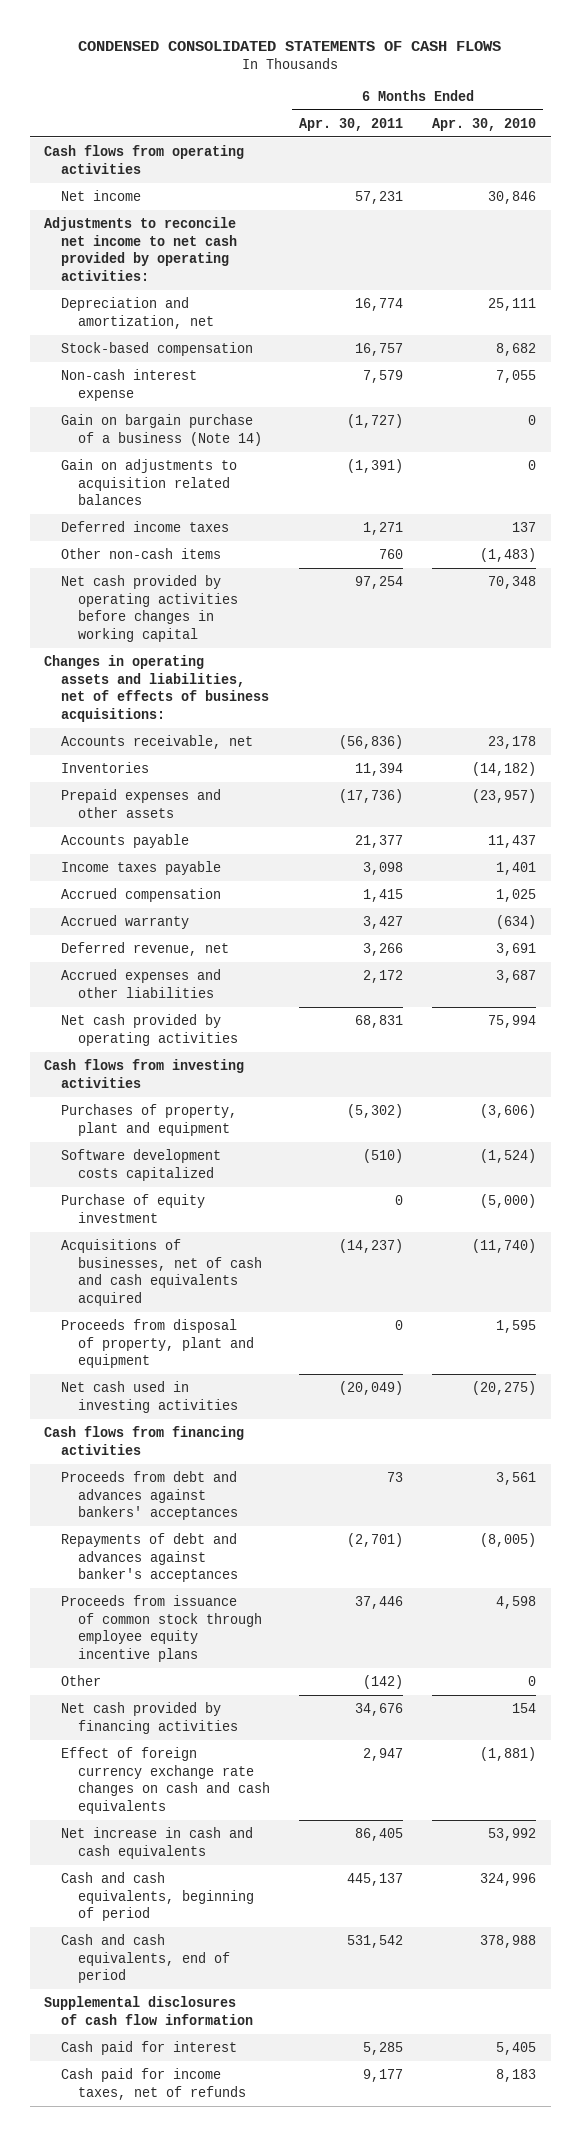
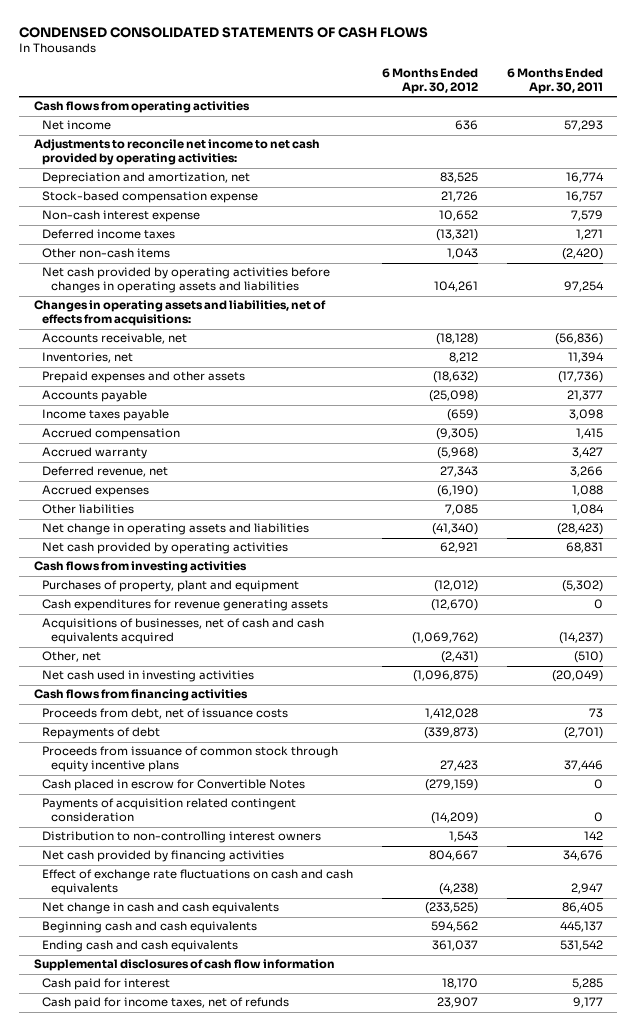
- | 6 Months Ended Apr. 30, 2011 | 6 Months Ended Apr. 30, 2010
+ | 6 Months Ended Apr. 30, 2012 | 6 Months Ended Apr. 30, 2011
- Net income | 57,231 | 30,846
+ Net income | 636 | 57,293
- Stock-based compensation | 16,757 | 8,682
+ Stock-based compensation expense | 21,726 | 16,757
- Gain on bargain purchase of a business (Note 14) | (1,727) | 0
- Gain on adjustments to acquisition related balances | (1,391) | 0
- Other non-cash items | 760 | (1,483)
- Net cash provided by operating activities before changes in working capital | 97,254 | 70,348
- Changes in operating assets and liabilities, net of effects of business acquisitions:
+ Other non-cash items | 1,043 | (2,420)
+ Net cash provided by operating activities before changes in operating assets and liabilities | 104,261 | 97,254
+ Changes in operating assets and liabilities, net of effects from acquisitions:
- Inventories | 11,394 | (14,182)
+ Inventories, net | 8,212 | 11,394
- Accrued expenses and other liabilities | 2,172 | 3,687
+ Accrued expenses | (6,190) | 1,088
+ Other liabilities | 7,085 | 1,084
+ Net change in operating assets and liabilities | (41,340) | (28,423)
- Software development costs capitalized | (510) | (1,524)
- Purchase of equity investment | 0 | (5,000)
+ Cash expenditures for revenue generating assets | (12,670) | 0
- Proceeds from disposal of property, plant and equipment | 0 | 1,595
+ Other, net | (2,431) | (510)
- Proceeds from debt and advances against bankers' acceptances | 73 | 3,561
- Repayments of debt and advances against banker's acceptances | (2,701) | (8,005)
- Proceeds from issuance of common stock through employee equity incentive plans | 37,446 | 4,598
- Other | (142) | 0
+ Proceeds from debt, net of issuance costs | 1,412,028 | 73
+ Repayments of debt | (339,873) | (2,701)
+ Proceeds from issuance of common stock through equity incentive plans | 27,423 | 37,446
+ Cash placed in escrow for Convertible Notes | (279,159) | 0
+ Payments of acquisition related contingent consideration | (14,209) | 0
+ Distribution to non-controlling interest owners | 1,543 | 142
- Effect of foreign currency exchange rate changes on cash and cash equivalents | 2,947 | (1,881)
- Net increase in cash and cash equivalents | 86,405 | 53,992
- Cash and cash equivalents, beginning of period | 445,137 | 324,996
- Cash and cash equivalents, end of period | 531,542 | 378,988
+ Effect of exchange rate fluctuations on cash and cash equivalents | (4,238) | 2,947
+ Net change in cash and cash equivalents | (233,525) | 86,405
+ Beginning cash and cash equivalents | 594,562 | 445,137
+ Ending cash and cash equivalents | 361,037 | 531,542

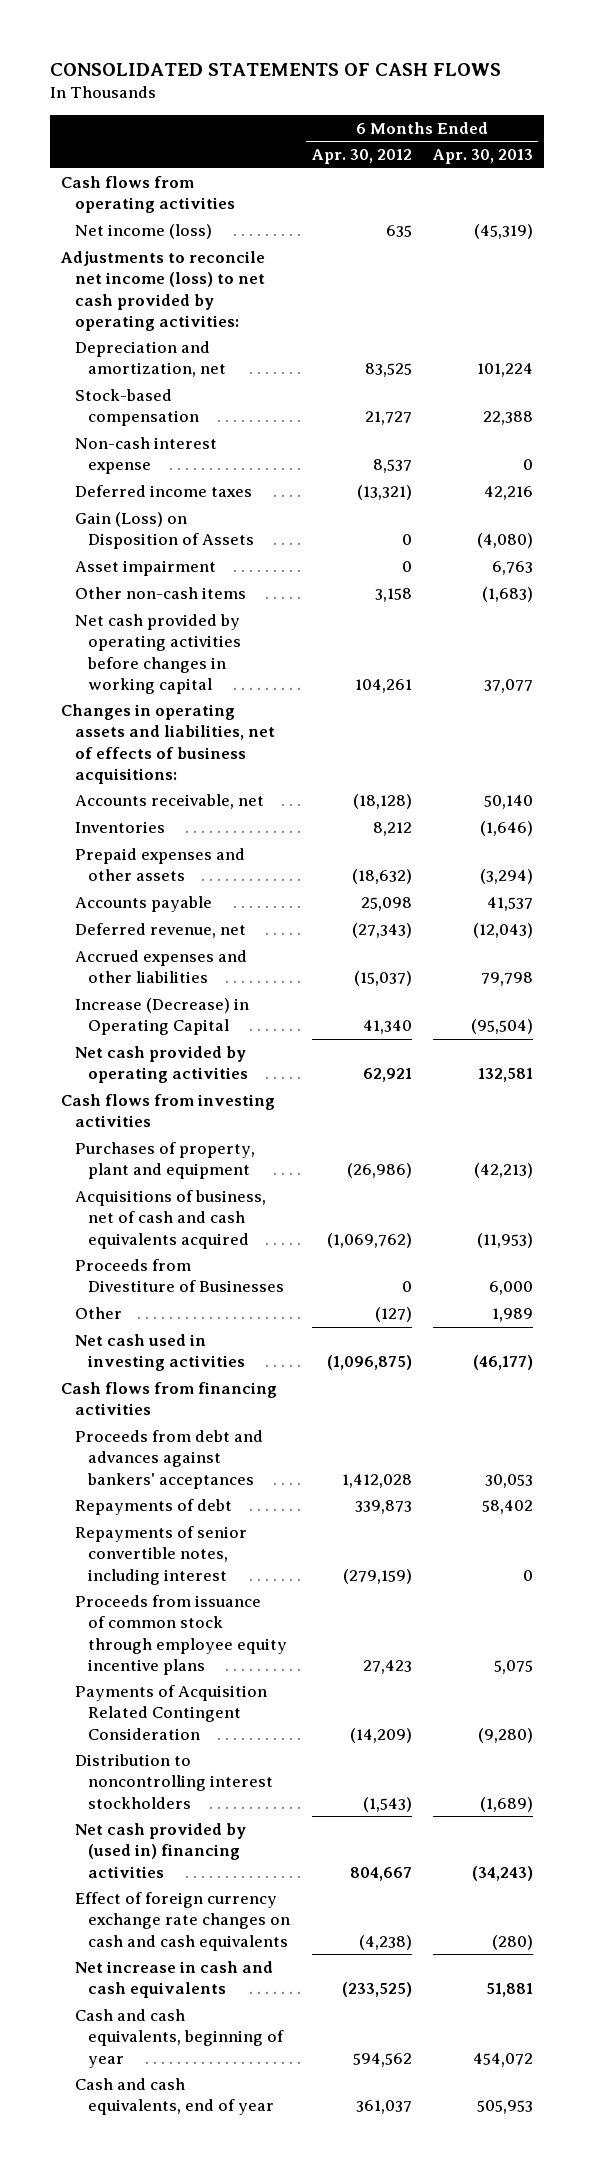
- CONDENSED CONSOLIDATED STATEMENTS OF CASH FLOWS
+ CONSOLIDATED STATEMENTS OF CASH FLOWS
- | 6 Months Ended Apr. 30, 2012 | 6 Months Ended Apr. 30, 2011
+ | 6 Months Ended Apr. 30, 2012 | 6 Months Ended Apr. 30, 2013
- Net income | 636 | 57,293
- Adjustments to reconcile net income to net cash provided by operating activities:
+ Net income (loss) | 635 | (45,319)
+ Adjustments to reconcile net income (loss) to net cash provided by operating activities:
- Stock-based compensation expense | 21,726 | 16,757
- Non-cash interest expense | 10,652 | 7,579
+ Stock-based compensation | 21,727 | 22,388
+ Non-cash interest expense | 8,537 | 0
- Other non-cash items | 1,043 | (2,420)
- Net cash provided by operating activities before changes in operating assets and liabilities | 104,261 | 97,254
- Changes in operating assets and liabilities, net of effects from acquisitions:
+ Gain (Loss) on Disposition of Assets | 0 | (4,080)
+ Asset impairment | 0 | 6,763
+ Other non-cash items | 3,158 | (1,683)
+ Net cash provided by operating activities before changes in working capital | 104,261 | 37,077
+ Changes in operating assets and liabilities, net of effects of business acquisitions:
- Inventories, net | 8,212 | 11,394
+ Inventories | 8,212 | (1,646)
- Accounts payable | (25,098) | 21,377
- Income taxes payable | (659) | 3,098
- Accrued compensation | (9,305) | 1,415
- Accrued warranty | (5,968) | 3,427
- Deferred revenue, net | 27,343 | 3,266
- Accrued expenses | (6,190) | 1,088
- Other liabilities | 7,085 | 1,084
- Net change in operating assets and liabilities | (41,340) | (28,423)
+ Accounts payable | 25,098 | 41,537
+ Deferred revenue, net | (27,343) | (12,043)
+ Accrued expenses and other liabilities | (15,037) | 79,798
+ Increase (Decrease) in Operating Capital | 41,340 | (95,504)
- Purchases of property, plant and equipment | (12,012) | (5,302)
- Cash expenditures for revenue generating assets | (12,670) | 0
- Acquisitions of businesses, net of cash and cash equivalents acquired | (1,069,762) | (14,237)
- Other, net | (2,431) | (510)
+ Purchases of property, plant and equipment | (26,986) | (42,213)
+ Acquisitions of business, net of cash and cash equivalents acquired | (1,069,762) | (11,953)
+ Proceeds from Divestiture of Businesses | 0 | 6,000
+ Other | (127) | 1,989
- Proceeds from debt, net of issuance costs | 1,412,028 | 73
- Repayments of debt | (339,873) | (2,701)
- Proceeds from issuance of common stock through equity incentive plans | 27,423 | 37,446
- Cash placed in escrow for Convertible Notes | (279,159) | 0
- Payments of acquisition related contingent consideration | (14,209) | 0
- Distribution to non-controlling interest owners | 1,543 | 142
- Net cash provided by financing activities | 804,667 | 34,676
- Effect of exchange rate fluctuations on cash and cash equivalents | (4,238) | 2,947
- Net change in cash and cash equivalents | (233,525) | 86,405
- Beginning cash and cash equivalents | 594,562 | 445,137
- Ending cash and cash equivalents | 361,037 | 531,542
- Supplemental disclosures of cash flow information
- Cash paid for interest | 18,170 | 5,285
- Cash paid for income taxes, net of refunds | 23,907 | 9,177
+ Proceeds from debt and advances against bankers' acceptances | 1,412,028 | 30,053
+ Repayments of debt | 339,873 | 58,402
+ Repayments of senior convertible notes, including interest | (279,159) | 0
+ Proceeds from issuance of common stock through employee equity incentive plans | 27,423 | 5,075
+ Payments of Acquisition Related Contingent Consideration | (14,209) | (9,280)
+ Distribution to noncontrolling interest stockholders | (1,543) | (1,689)
+ Net cash provided by (used in) financing activities | 804,667 | (34,243)
+ Effect of foreign currency exchange rate changes on cash and cash equivalents | (4,238) | (280)
+ Net increase in cash and cash equivalents | (233,525) | 51,881
+ Cash and cash equivalents, beginning of year | 594,562 | 454,072
+ Cash and cash equivalents, end of year | 361,037 | 505,953

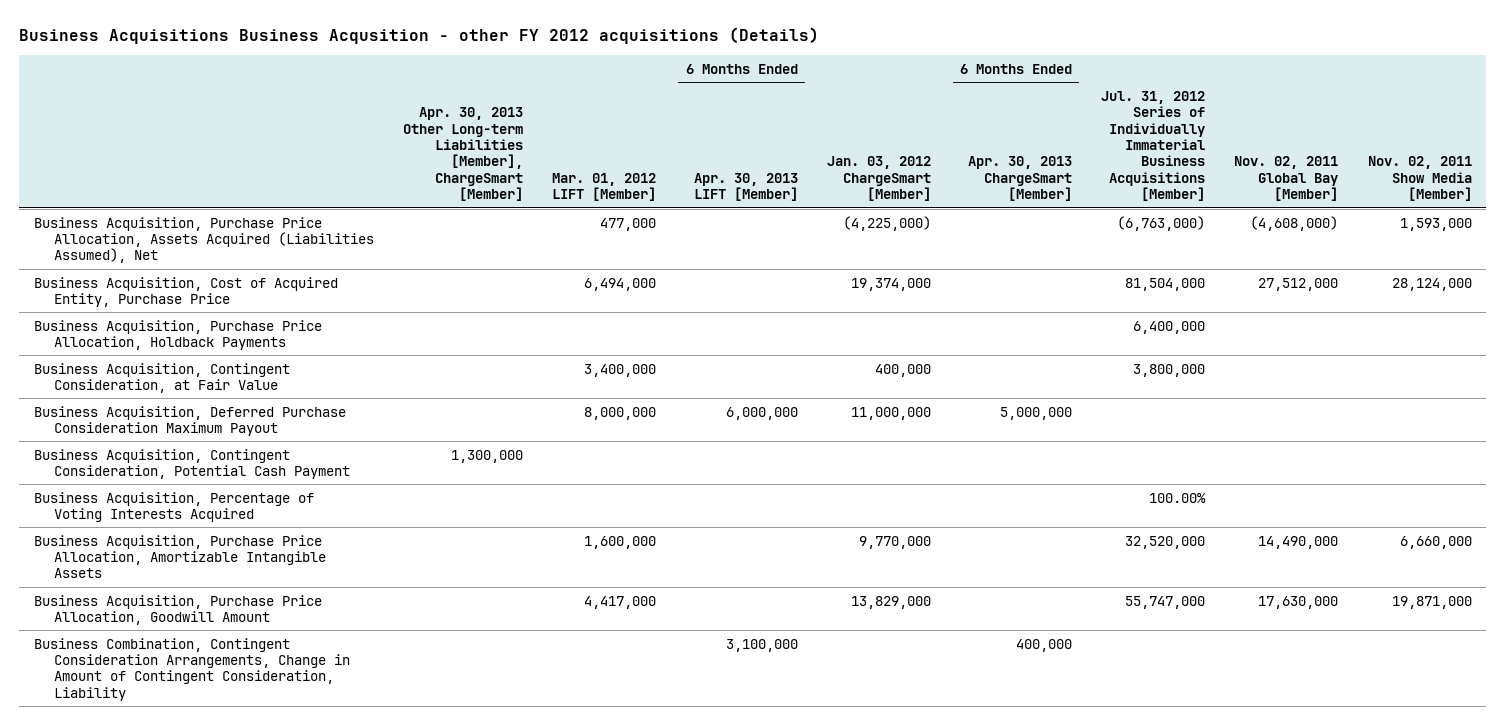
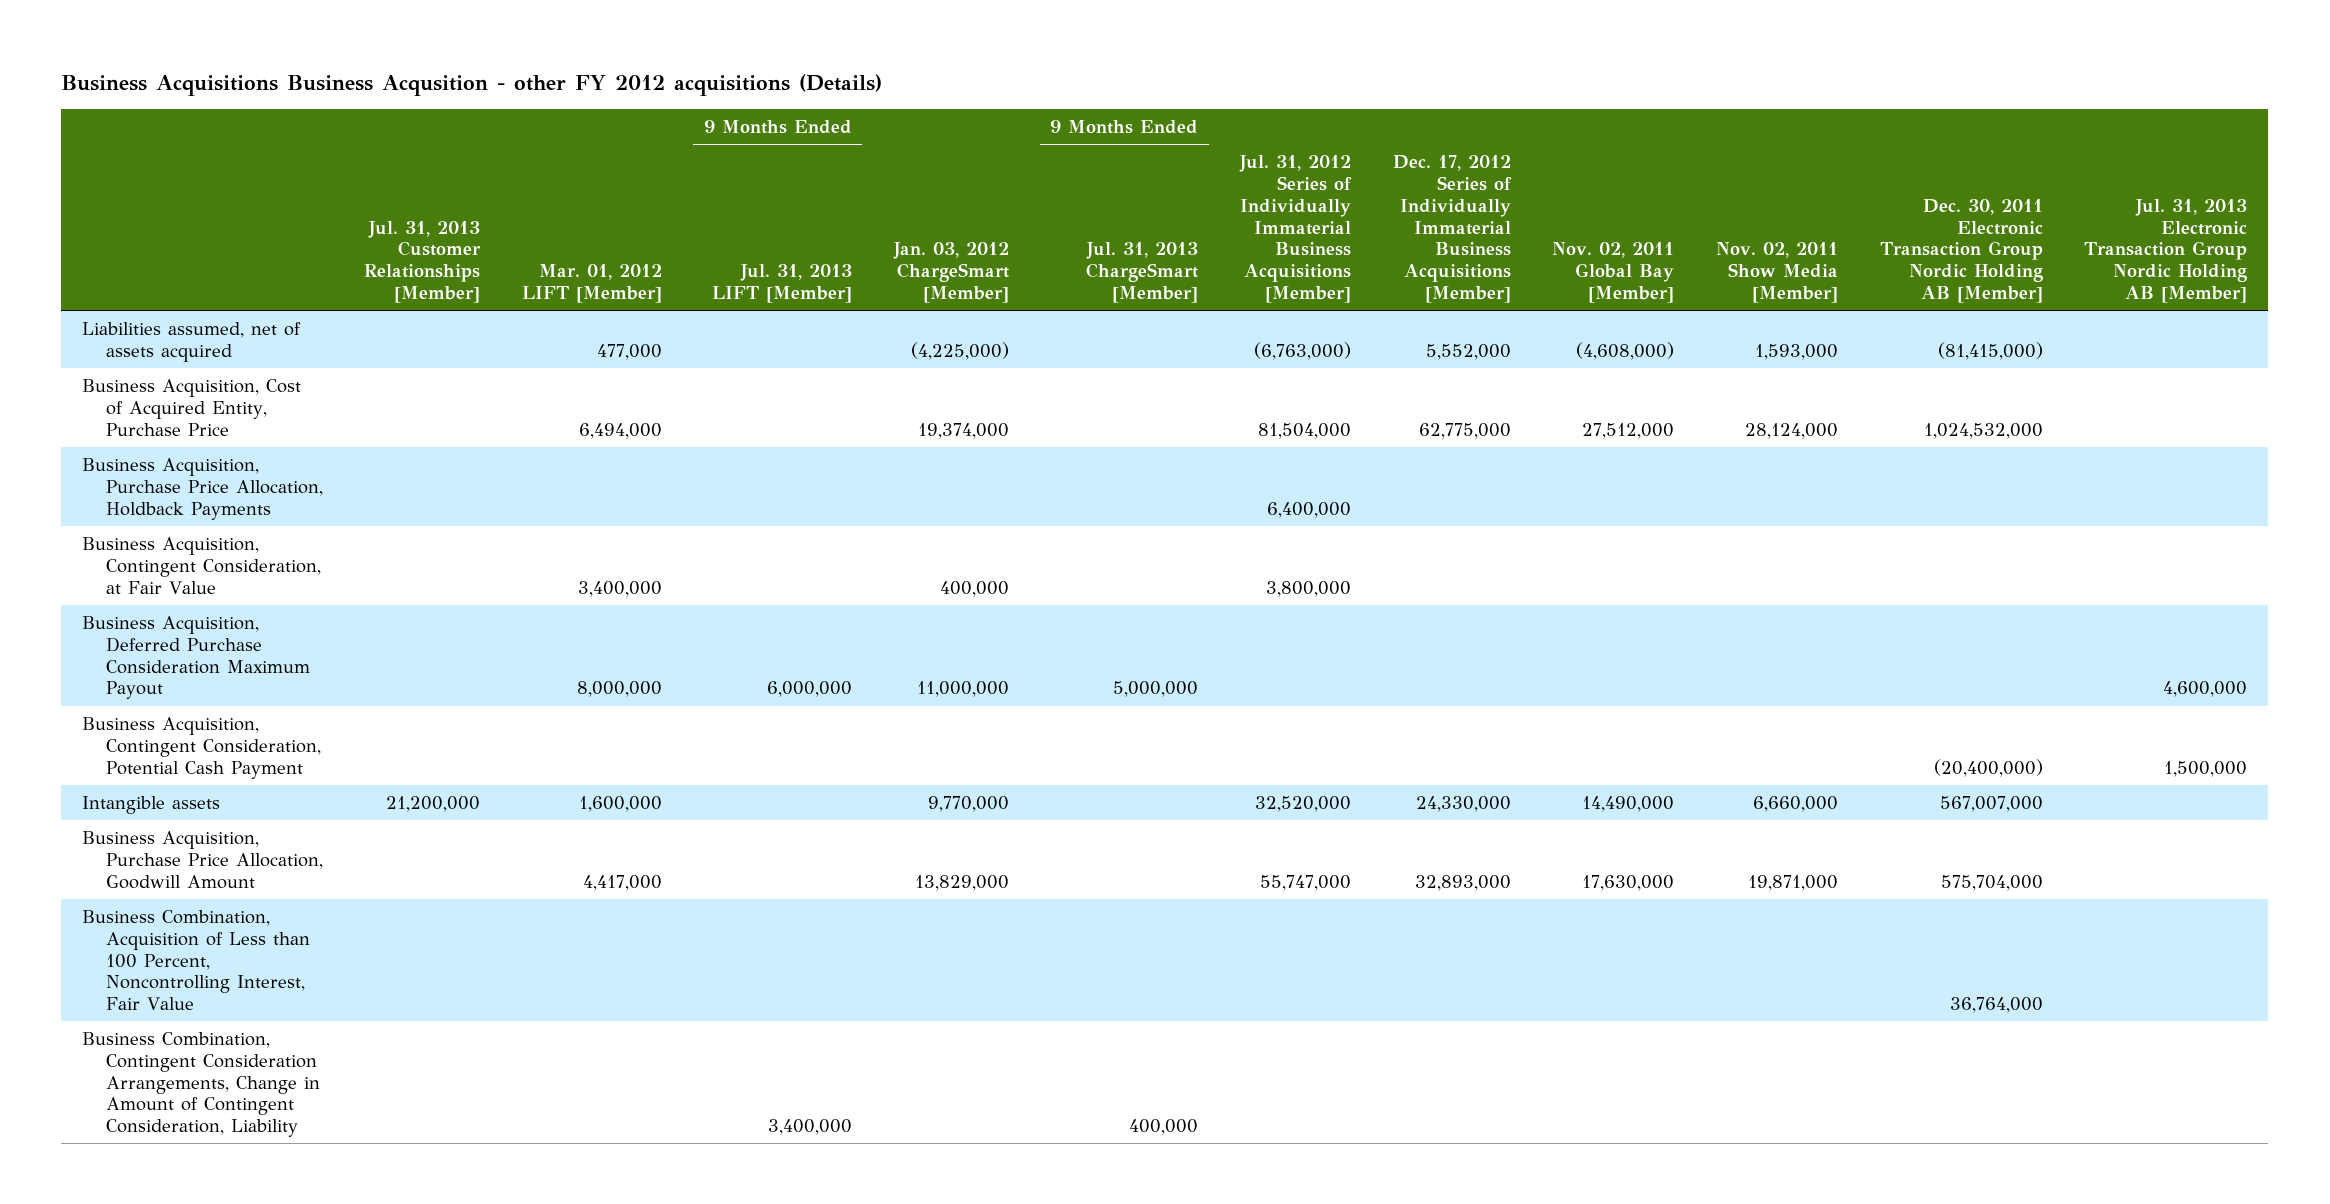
- | Apr. 30, 2013 Other Long-term Liabilities [Member], ChargeSmart [Member] | Mar. 01, 2012 LIFT [Member] | 6 Months Ended Apr. 30, 2013 LIFT [Member] | Jan. 03, 2012 ChargeSmart [Member] | 6 Months Ended Apr. 30, 2013 ChargeSmart [Member] | Jul. 31, 2012 Series of Individually Immaterial Business Acquisitions [Member] | Nov. 02, 2011 Global Bay [Member] | Nov. 02, 2011 Show Media [Member]
+ | Jul. 31, 2013 Customer Relationships [Member] | Mar. 01, 2012 LIFT [Member] | 9 Months Ended Jul. 31, 2013 LIFT [Member] | Jan. 03, 2012 ChargeSmart [Member] | 9 Months Ended Jul. 31, 2013 ChargeSmart [Member] | Jul. 31, 2012 Series of Individually Immaterial Business Acquisitions [Member] | Dec. 17, 2012 Series of Individually Immaterial Business Acquisitions [Member] | Nov. 02, 2011 Global Bay [Member] | Nov. 02, 2011 Show Media [Member] | Dec. 30, 2011 Electronic Transaction Group Nordic Holding AB [Member] | Jul. 31, 2013 Electronic Transaction Group Nordic Holding AB [Member]
- Business Acquisition, Purchase Price Allocation, Assets Acquired (Liabilities Assumed), Net | | 477,000 | | (4,225,000) | | (6,763,000) | (4,608,000) | 1,593,000
+ Liabilities assumed, net of assets acquired | | 477,000 | | (4,225,000) | | (6,763,000) | 5,552,000 | (4,608,000) | 1,593,000 | (81,415,000) |
- Business Acquisition, Percentage of Voting Interests Acquired | | | | | | 100.00% | |
- Business Acquisition, Purchase Price Allocation, Amortizable Intangible Assets | | 1,600,000 | | 9,770,000 | | 32,520,000 | 14,490,000 | 6,660,000
+ Intangible assets | 21,200,000 | 1,600,000 | | 9,770,000 | | 32,520,000 | 24,330,000 | 14,490,000 | 6,660,000 | 567,007,000 |
+ Business Combination, Acquisition of Less than 100 Percent, Noncontrolling Interest, Fair Value | | | | | | | | | | 36,764,000 |

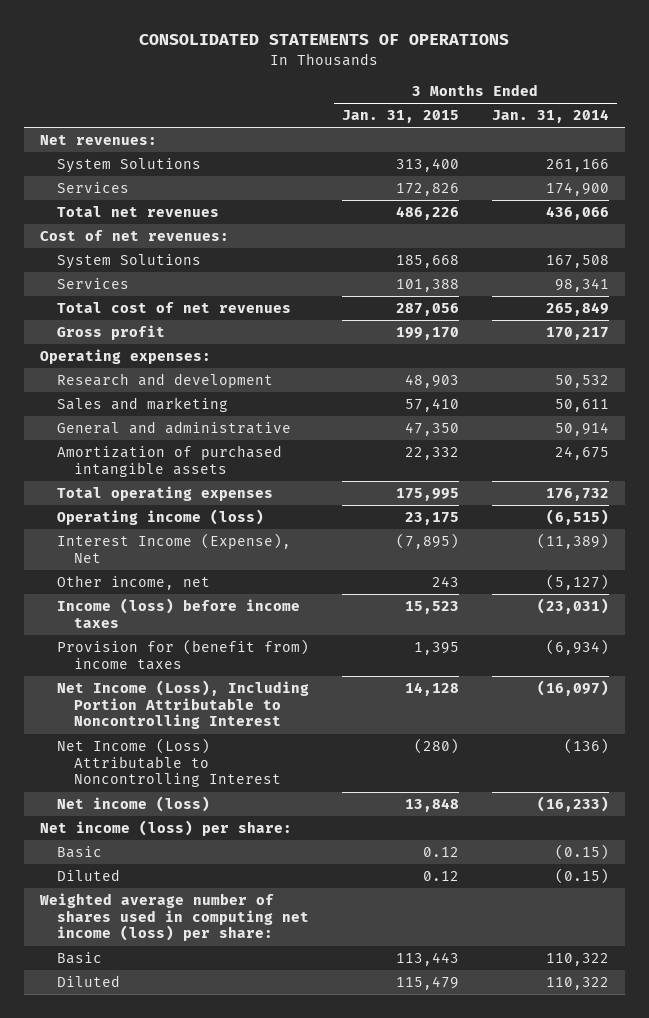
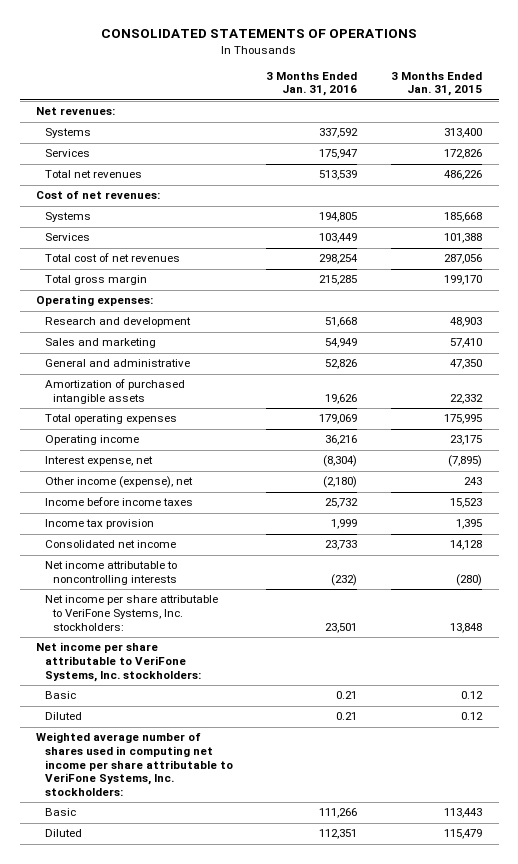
- | 3 Months Ended Jan. 31, 2015 | 3 Months Ended Jan. 31, 2014
+ | 3 Months Ended Jan. 31, 2016 | 3 Months Ended Jan. 31, 2015
- System Solutions | 313,400 | 261,166
+ Systems | 337,592 | 313,400
- System Solutions | 185,668 | 167,508
+ Systems | 194,805 | 185,668
- Gross profit | 199,170 | 170,217
+ Total gross margin | 215,285 | 199,170
- Operating income (loss) | 23,175 | (6,515)
- Interest Income (Expense), Net | (7,895) | (11,389)
- Other income, net | 243 | (5,127)
- Income (loss) before income taxes | 15,523 | (23,031)
- Provision for (benefit from) income taxes | 1,395 | (6,934)
- Net Income (Loss), Including Portion Attributable to Noncontrolling Interest | 14,128 | (16,097)
- Net Income (Loss) Attributable to Noncontrolling Interest | (280) | (136)
- Net income (loss) | 13,848 | (16,233)
- Net income (loss) per share:
+ Operating income | 36,216 | 23,175
+ Interest expense, net | (8,304) | (7,895)
+ Other income (expense), net | (2,180) | 243
+ Income before income taxes | 25,732 | 15,523
+ Income tax provision | 1,999 | 1,395
+ Consolidated net income | 23,733 | 14,128
+ Net income attributable to noncontrolling interests | (232) | (280)
+ Net income per share attributable to VeriFone Systems, Inc. stockholders: | 23,501 | 13,848
+ Net income per share attributable to VeriFone Systems, Inc. stockholders:
- Weighted average number of shares used in computing net income (loss) per share:
+ Weighted average number of shares used in computing net income per share attributable to VeriFone Systems, Inc. stockholders:

